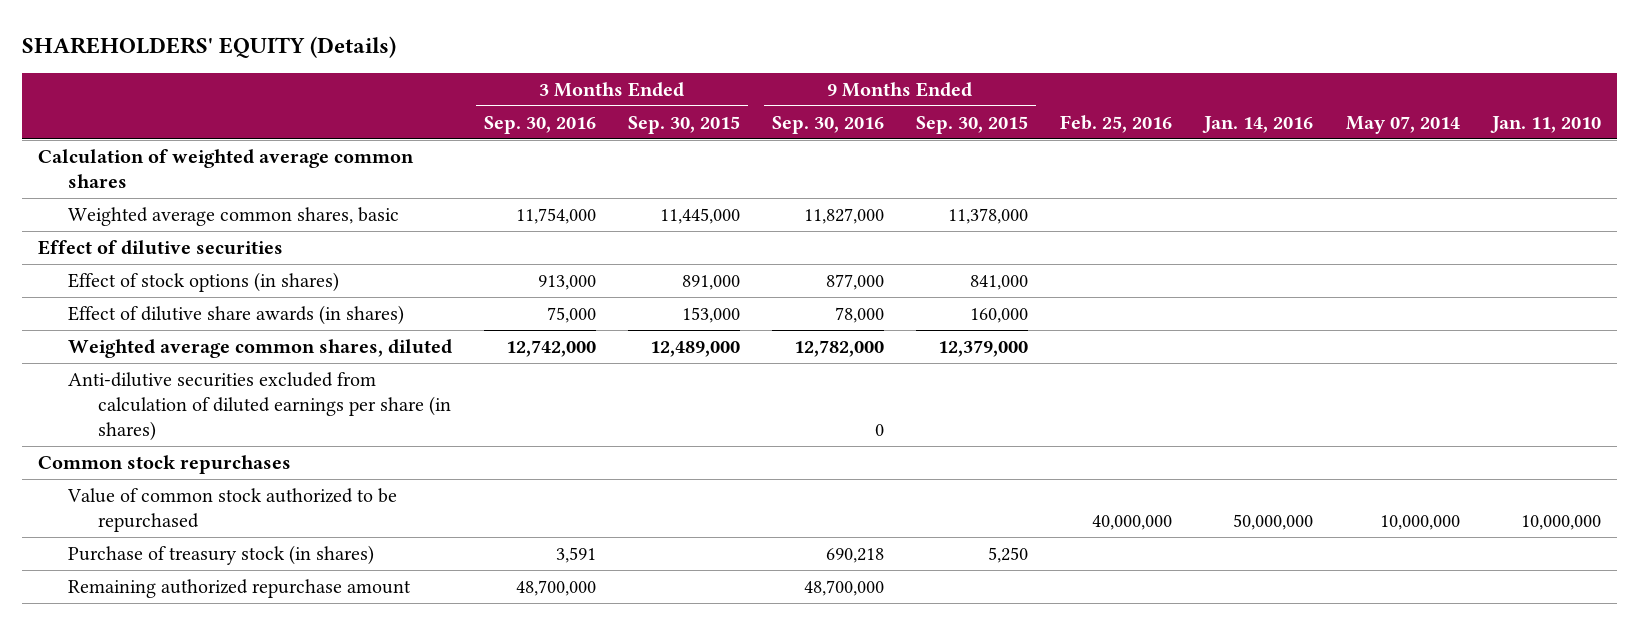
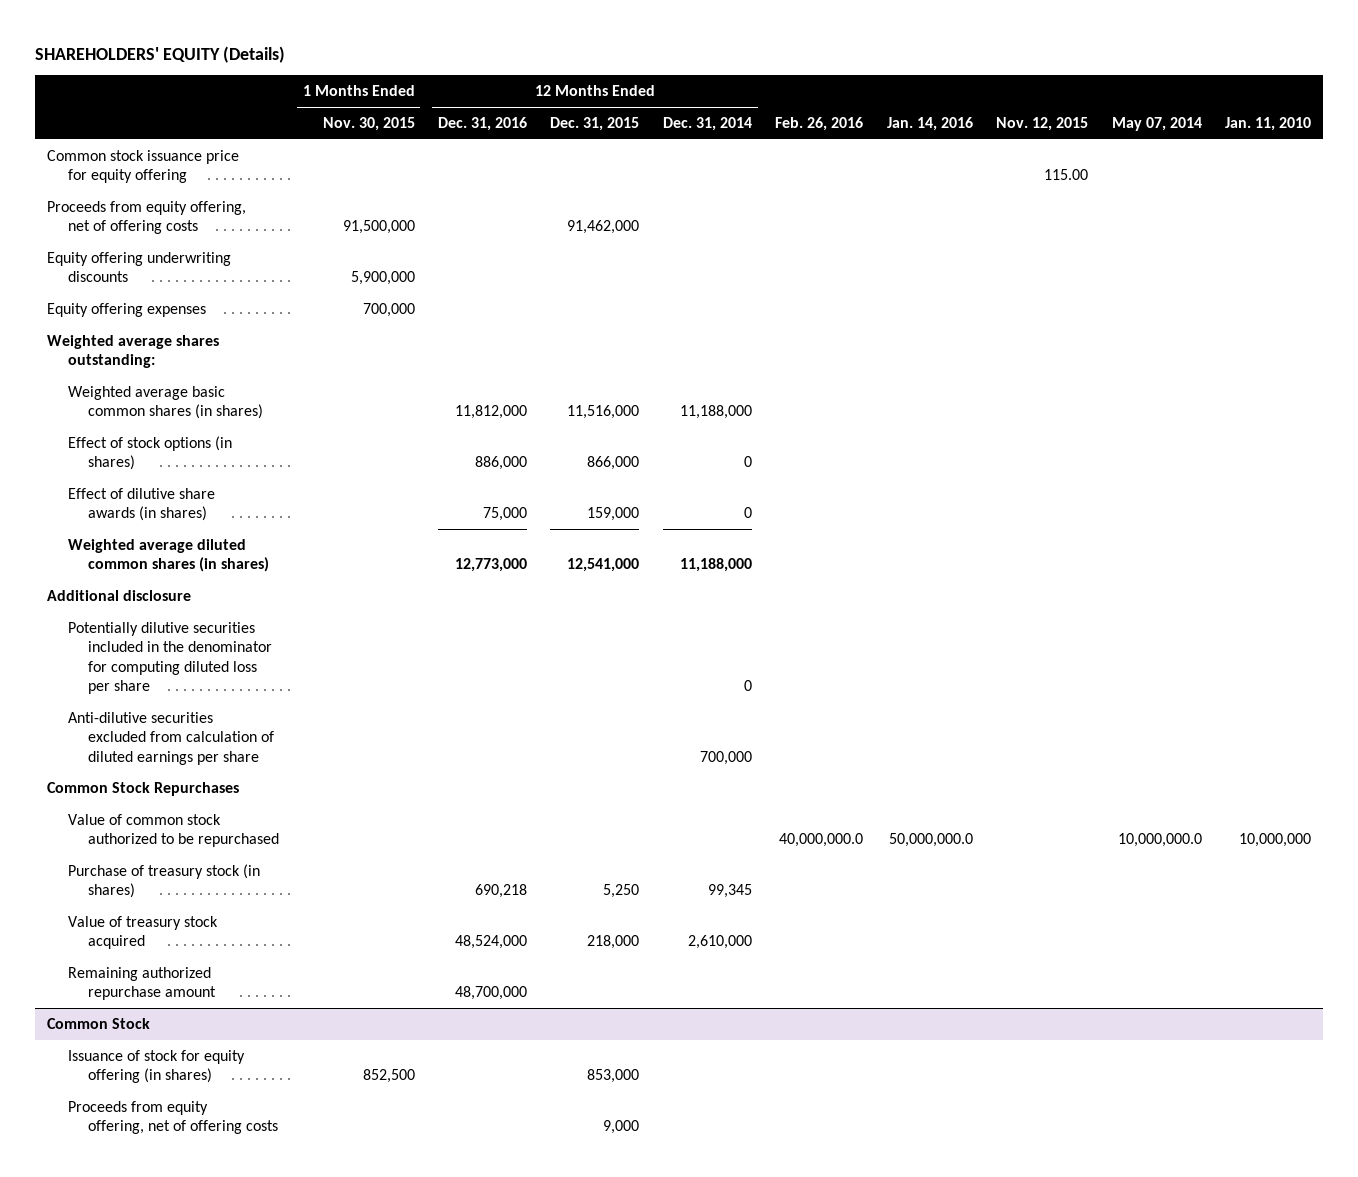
- | 3 Months Ended Sep. 30, 2016 | 3 Months Ended Sep. 30, 2015 | 9 Months Ended Sep. 30, 2016 | 9 Months Ended Sep. 30, 2015 | Feb. 25, 2016 | Jan. 14, 2016 | May 07, 2014 | Jan. 11, 2010
+ | 1 Months Ended Nov. 30, 2015 | 12 Months Ended Dec. 31, 2016 | 12 Months Ended Dec. 31, 2015 | 12 Months Ended Dec. 31, 2014 | Feb. 26, 2016 | Jan. 14, 2016 | Nov. 12, 2015 | May 07, 2014 | Jan. 11, 2010
- Calculation of weighted average common shares
- Weighted average common shares, basic | 11,754,000 | 11,445,000 | 11,827,000 | 11,378,000 | | | |
- Effect of dilutive securities
+ Common stock issuance price for equity offering | | | | | | | 115.00 | |
+ Proceeds from equity offering, net of offering costs | 91,500,000 | | 91,462,000 | | | | | |
+ Equity offering underwriting discounts | 5,900,000 | | | | | | | |
+ Equity offering expenses | 700,000 | | | | | | | |
+ Weighted average shares outstanding:
+ Weighted average basic common shares (in shares) | | 11,812,000 | 11,516,000 | 11,188,000 | | | | |
- Weighted average common shares, diluted | 12,742,000 | 12,489,000 | 12,782,000 | 12,379,000 | | | |
- Anti-dilutive securities excluded from calculation of diluted earnings per share (in shares) | | | 0 | | | | |
- Common stock repurchases
- Value of common stock authorized to be repurchased | | | | | 40,000,000 | 50,000,000 | 10,000,000 | 10,000,000
+ Weighted average diluted common shares (in shares) | | 12,773,000 | 12,541,000 | 11,188,000 | | | | |
+ Additional disclosure
+ Potentially dilutive securities included in the denominator for computing diluted loss per share | | | | 0 | | | | |
+ Anti-dilutive securities excluded from calculation of diluted earnings per share | | | | 700,000 | | | | |
+ Common Stock Repurchases
+ Value of common stock authorized to be repurchased | | | | | 40,000,000.0 | 50,000,000.0 | | 10,000,000.0 | 10,000,000
+ Value of treasury stock acquired | | 48,524,000 | 218,000 | 2,610,000 | | | | |
+ Common Stock
+ Issuance of stock for equity offering (in shares) | 852,500 | | 853,000 | | | | | |
+ Proceeds from equity offering, net of offering costs | | | 9,000 | | | | | |

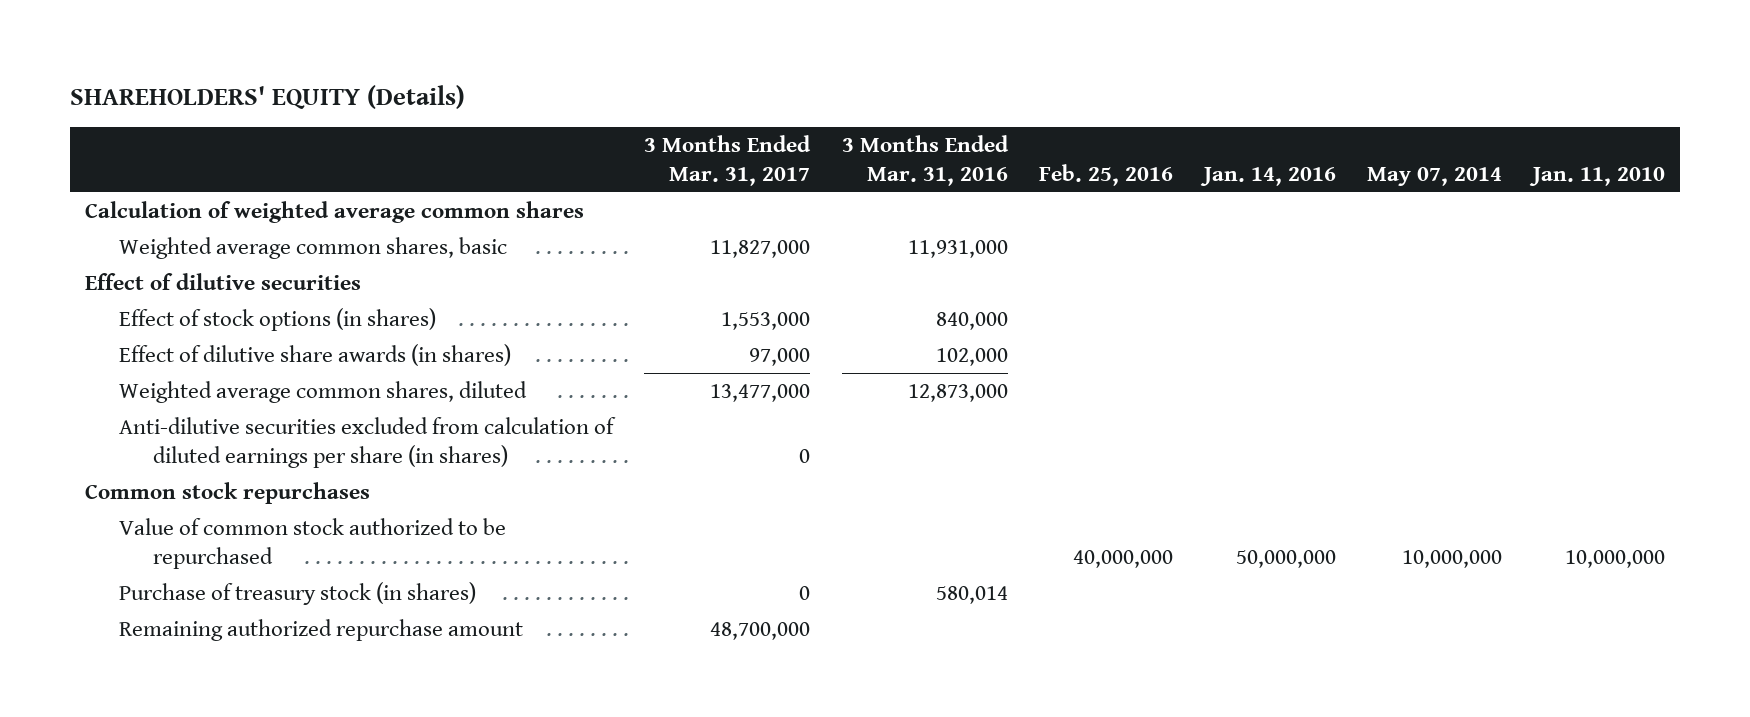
- | 1 Months Ended Nov. 30, 2015 | 12 Months Ended Dec. 31, 2016 | 12 Months Ended Dec. 31, 2015 | 12 Months Ended Dec. 31, 2014 | Feb. 26, 2016 | Jan. 14, 2016 | Nov. 12, 2015 | May 07, 2014 | Jan. 11, 2010
+ | 3 Months Ended Mar. 31, 2017 | 3 Months Ended Mar. 31, 2016 | Feb. 25, 2016 | Jan. 14, 2016 | May 07, 2014 | Jan. 11, 2010
- Common stock issuance price for equity offering | | | | | | | 115.00 | |
- Proceeds from equity offering, net of offering costs | 91,500,000 | | 91,462,000 | | | | | |
- Equity offering underwriting discounts | 5,900,000 | | | | | | | |
- Equity offering expenses | 700,000 | | | | | | | |
- Weighted average shares outstanding:
- Weighted average basic common shares (in shares) | | 11,812,000 | 11,516,000 | 11,188,000 | | | | |
+ Calculation of weighted average common shares
+ Weighted average common shares, basic | 11,827,000 | 11,931,000 | | | |
+ Effect of dilutive securities
- Weighted average diluted common shares (in shares) | | 12,773,000 | 12,541,000 | 11,188,000 | | | | |
- Additional disclosure
- Potentially dilutive securities included in the denominator for computing diluted loss per share | | | | 0 | | | | |
- Anti-dilutive securities excluded from calculation of diluted earnings per share | | | | 700,000 | | | | |
- Common Stock Repurchases
- Value of common stock authorized to be repurchased | | | | | 40,000,000.0 | 50,000,000.0 | | 10,000,000.0 | 10,000,000
+ Weighted average common shares, diluted | 13,477,000 | 12,873,000 | | | |
+ Anti-dilutive securities excluded from calculation of diluted earnings per share (in shares) | 0 | | | | |
+ Common stock repurchases
+ Value of common stock authorized to be repurchased | | | 40,000,000 | 50,000,000 | 10,000,000 | 10,000,000
- Value of treasury stock acquired | | 48,524,000 | 218,000 | 2,610,000 | | | | |
- Common Stock
- Issuance of stock for equity offering (in shares) | 852,500 | | 853,000 | | | | | |
- Proceeds from equity offering, net of offering costs | | | 9,000 | | | | | |

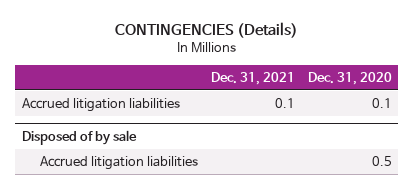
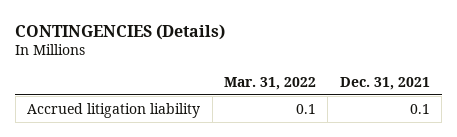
- | Dec. 31, 2021 | Dec. 31, 2020
+ | Mar. 31, 2022 | Dec. 31, 2021
- Accrued litigation liabilities | 0.1 | 0.1
- Disposed of by sale
- Accrued litigation liabilities | | 0.5
+ Accrued litigation liability | 0.1 | 0.1

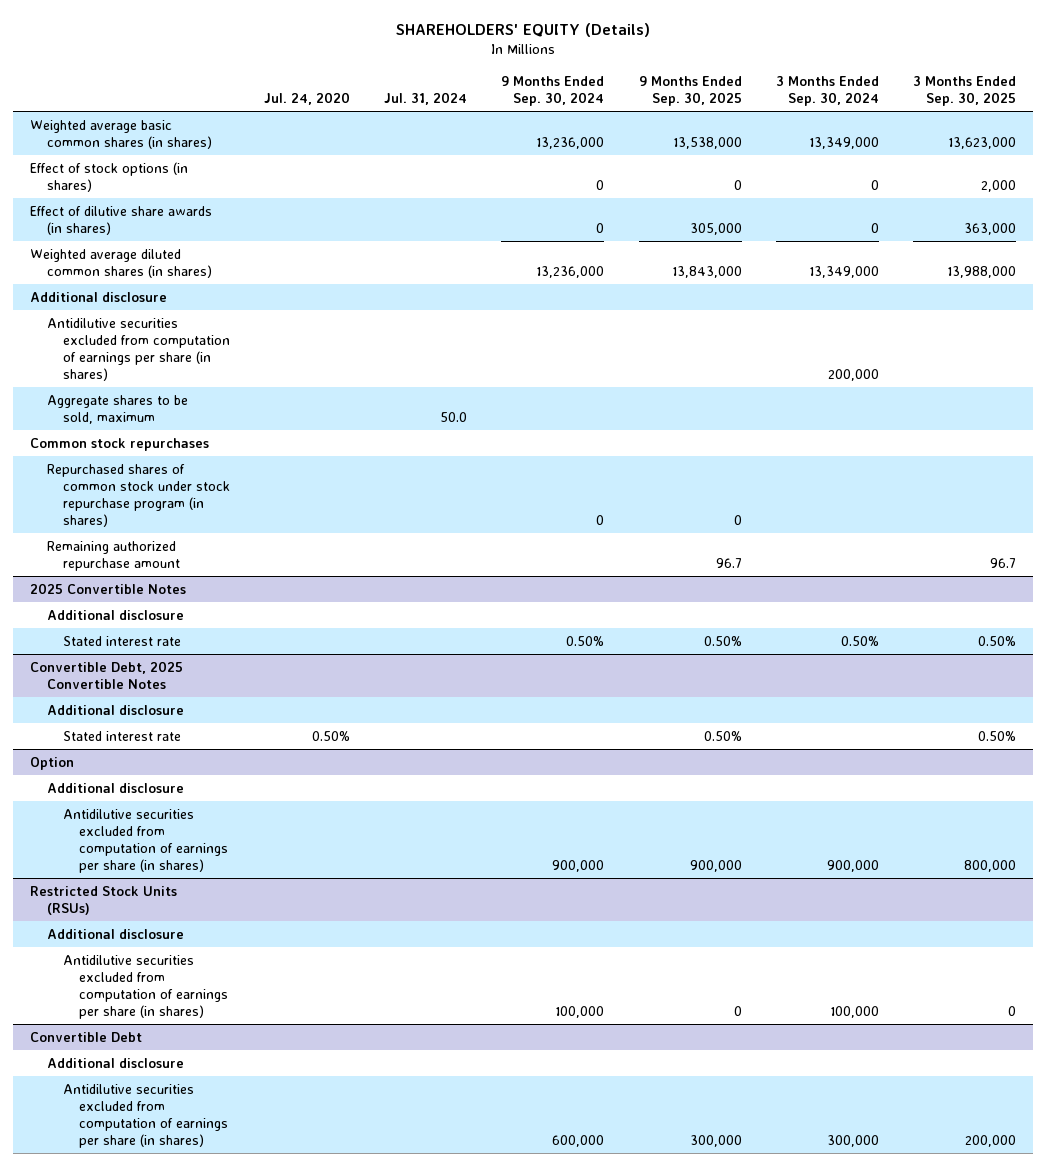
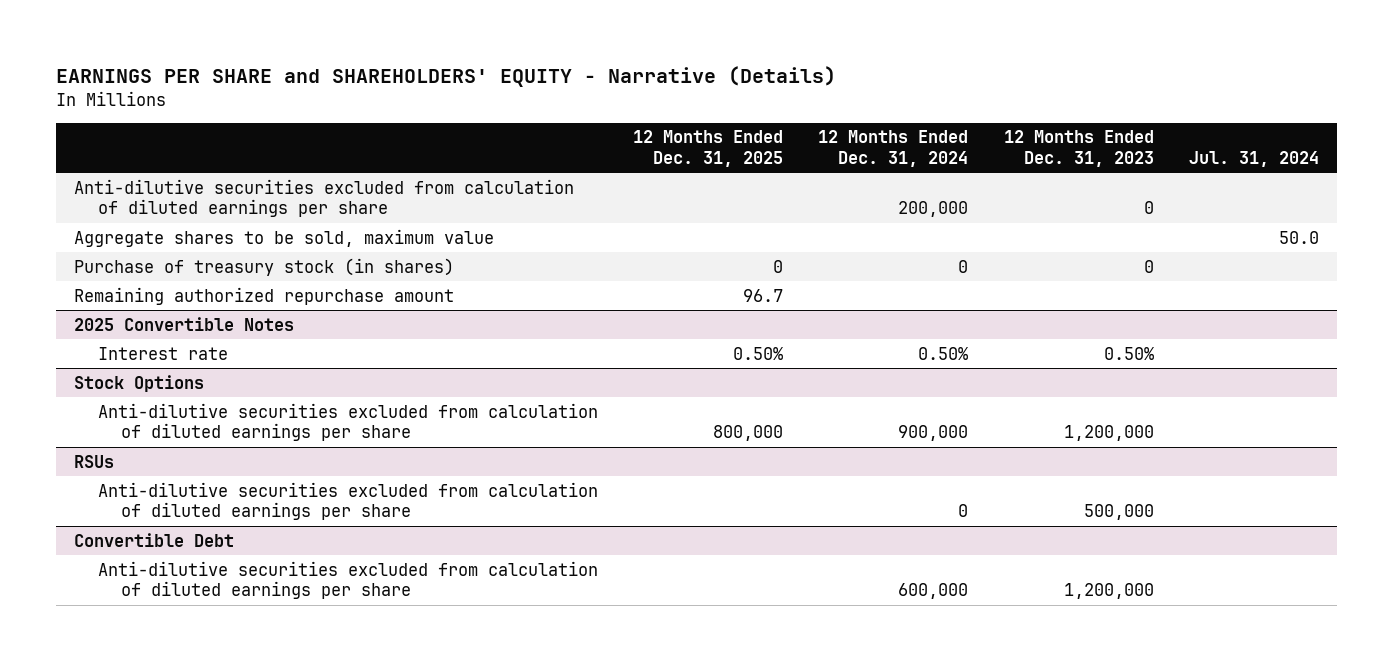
- SHAREHOLDERS' EQUITY (Details)
+ EARNINGS PER SHARE and SHAREHOLDERS' EQUITY - Narrative (Details)
- | Jul. 24, 2020 | Jul. 31, 2024 | 9 Months Ended Sep. 30, 2024 | 9 Months Ended Sep. 30, 2025 | 3 Months Ended Sep. 30, 2024 | 3 Months Ended Sep. 30, 2025
+ | 12 Months Ended Dec. 31, 2025 | 12 Months Ended Dec. 31, 2024 | 12 Months Ended Dec. 31, 2023 | Jul. 31, 2024
- Weighted average basic common shares (in shares) | | | 13,236,000 | 13,538,000 | 13,349,000 | 13,623,000
- Effect of stock options (in shares) | | | 0 | 0 | 0 | 2,000
- Effect of dilutive share awards (in shares) | | | 0 | 305,000 | 0 | 363,000
- Weighted average diluted common shares (in shares) | | | 13,236,000 | 13,843,000 | 13,349,000 | 13,988,000
- Additional disclosure
- Antidilutive securities excluded from computation of earnings per share (in shares) | | | | | 200,000 |
- Aggregate shares to be sold, maximum | | 50.0 | | | |
- Common stock repurchases
- Repurchased shares of common stock under stock repurchase program (in shares) | | | 0 | 0 | |
+ Anti-dilutive securities excluded from calculation of diluted earnings per share | | 200,000 | 0 |
+ Aggregate shares to be sold, maximum value | | | | 50.0
+ Purchase of treasury stock (in shares) | 0 | 0 | 0 |
@ 2025 Convertible Notes
- Additional disclosure
- Stated interest rate | | | 0.50% | 0.50% | 0.50% | 0.50%
- Convertible Debt, 2025 Convertible Notes
- Additional disclosure
- Stated interest rate | 0.50% | | | 0.50% | | 0.50%
- Option
- Additional disclosure
- Antidilutive securities excluded from computation of earnings per share (in shares) | | | 900,000 | 900,000 | 900,000 | 800,000
- Restricted Stock Units (RSUs)
- Additional disclosure
- Antidilutive securities excluded from computation of earnings per share (in shares) | | | 100,000 | 0 | 100,000 | 0
@ 2025 Convertible Notes
+ Interest rate | 0.50% | 0.50% | 0.50% |
+ Stock Options
+ Anti-dilutive securities excluded from calculation of diluted earnings per share | 800,000 | 900,000 | 1,200,000 |
+ RSUs
+ Anti-dilutive securities excluded from calculation of diluted earnings per share | | 0 | 500,000 |
@ Convertible Debt
- Additional disclosure
- Antidilutive securities excluded from computation of earnings per share (in shares) | | | 600,000 | 300,000 | 300,000 | 200,000
+ Anti-dilutive securities excluded from calculation of diluted earnings per share | | 600,000 | 1,200,000 |

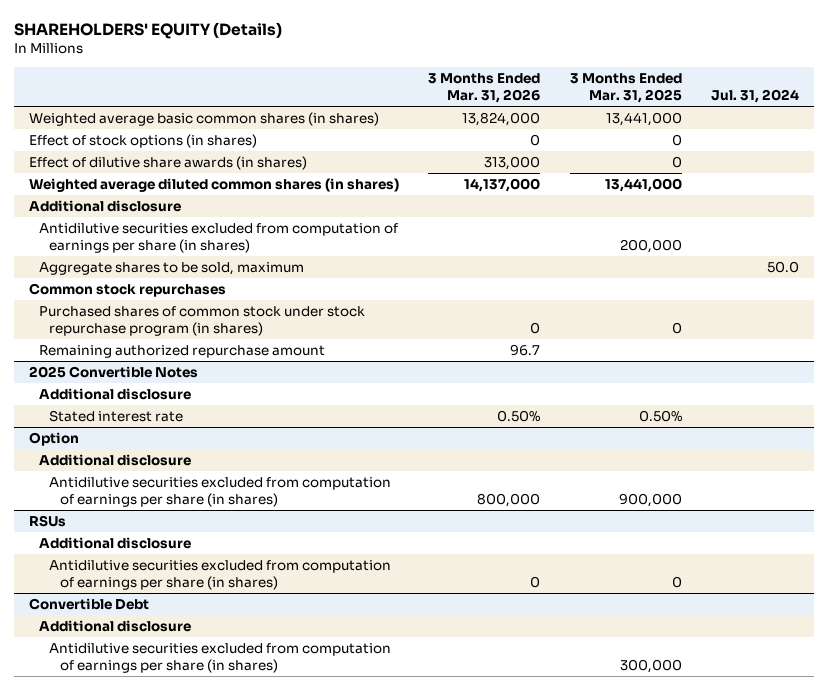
- EARNINGS PER SHARE and SHAREHOLDERS' EQUITY - Narrative (Details)
+ SHAREHOLDERS' EQUITY (Details)
- | 12 Months Ended Dec. 31, 2025 | 12 Months Ended Dec. 31, 2024 | 12 Months Ended Dec. 31, 2023 | Jul. 31, 2024
+ | 3 Months Ended Mar. 31, 2026 | 3 Months Ended Mar. 31, 2025 | Jul. 31, 2024
- Anti-dilutive securities excluded from calculation of diluted earnings per share | | 200,000 | 0 |
- Aggregate shares to be sold, maximum value | | | | 50.0
- Purchase of treasury stock (in shares) | 0 | 0 | 0 |
+ Weighted average basic common shares (in shares) | 13,824,000 | 13,441,000 |
+ Effect of stock options (in shares) | 0 | 0 |
+ Effect of dilutive share awards (in shares) | 313,000 | 0 |
+ Weighted average diluted common shares (in shares) | 14,137,000 | 13,441,000 |
+ Additional disclosure
+ Antidilutive securities excluded from computation of earnings per share (in shares) | | 200,000 |
+ Aggregate shares to be sold, maximum | | | 50.0
+ Common stock repurchases
+ Purchased shares of common stock under stock repurchase program (in shares) | 0 | 0 |
@ 2025 Convertible Notes
- Interest rate | 0.50% | 0.50% | 0.50% |
- Stock Options
- Anti-dilutive securities excluded from calculation of diluted earnings per share | 800,000 | 900,000 | 1,200,000 |
@ 2025 Convertible Notes
+ Additional disclosure
+ Stated interest rate | 0.50% | 0.50% |
+ Option
+ Additional disclosure
+ Antidilutive securities excluded from computation of earnings per share (in shares) | 800,000 | 900,000 |
@ RSUs
- Anti-dilutive securities excluded from calculation of diluted earnings per share | | 0 | 500,000 |
+ Additional disclosure
+ Antidilutive securities excluded from computation of earnings per share (in shares) | 0 | 0 |
@ Convertible Debt
- Anti-dilutive securities excluded from calculation of diluted earnings per share | | 600,000 | 1,200,000 |
+ Additional disclosure
+ Antidilutive securities excluded from computation of earnings per share (in shares) | | 300,000 |

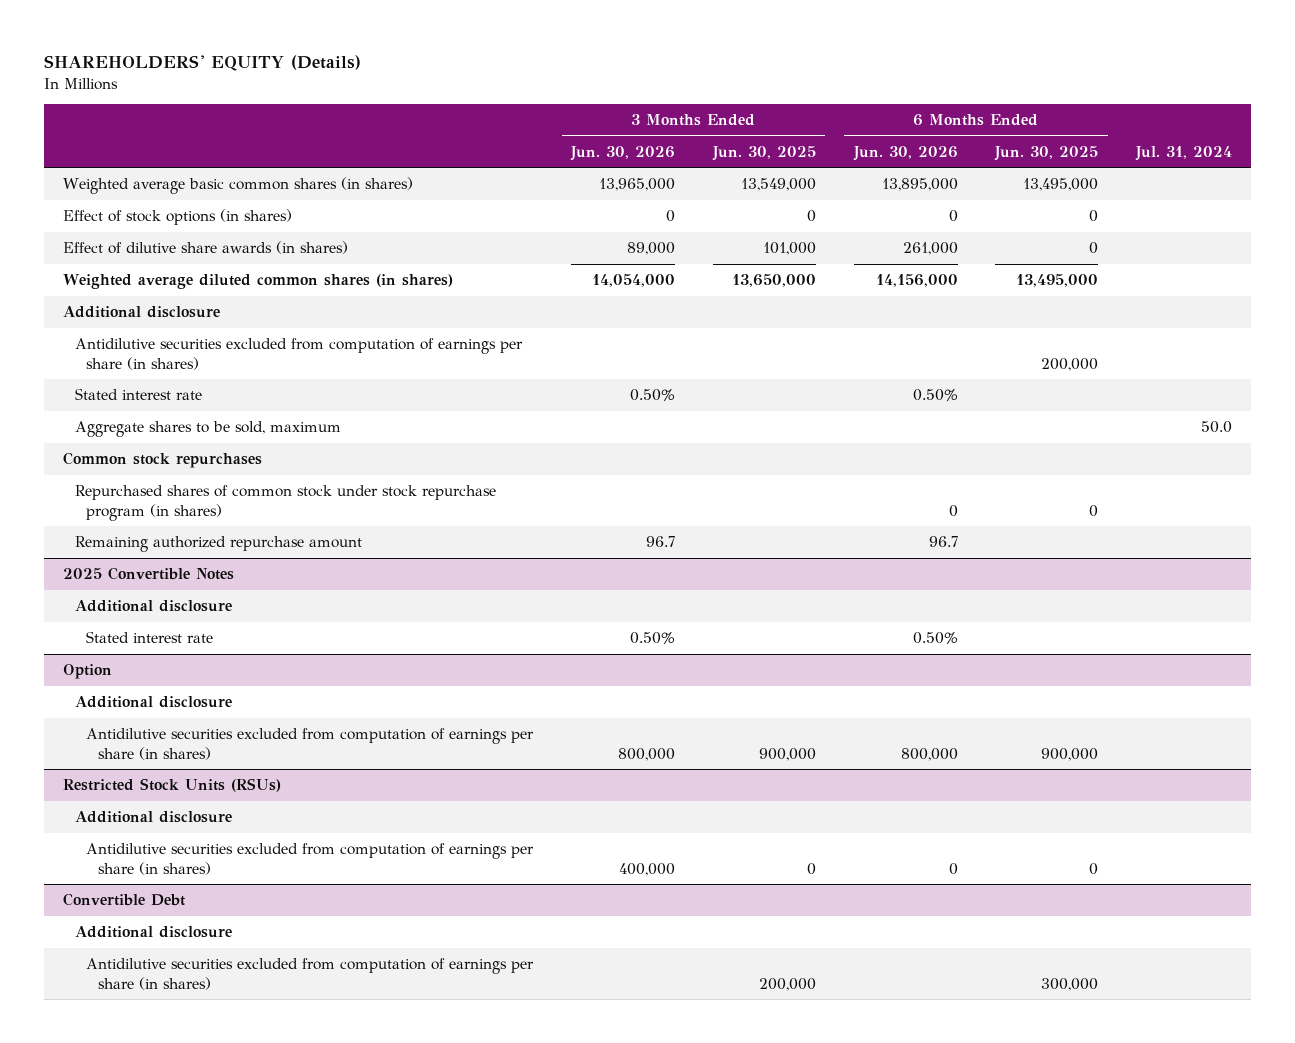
- | 3 Months Ended Mar. 31, 2026 | 3 Months Ended Mar. 31, 2025 | Jul. 31, 2024
+ | 3 Months Ended Jun. 30, 2026 | 3 Months Ended Jun. 30, 2025 | 6 Months Ended Jun. 30, 2026 | 6 Months Ended Jun. 30, 2025 | Jul. 31, 2024
+ Stated interest rate | 0.50% | | 0.50% | |
- Purchased shares of common stock under stock repurchase program (in shares) | 0 | 0 |
+ Repurchased shares of common stock under stock repurchase program (in shares) | | | 0 | 0 |
- RSUs
+ Restricted Stock Units (RSUs)

